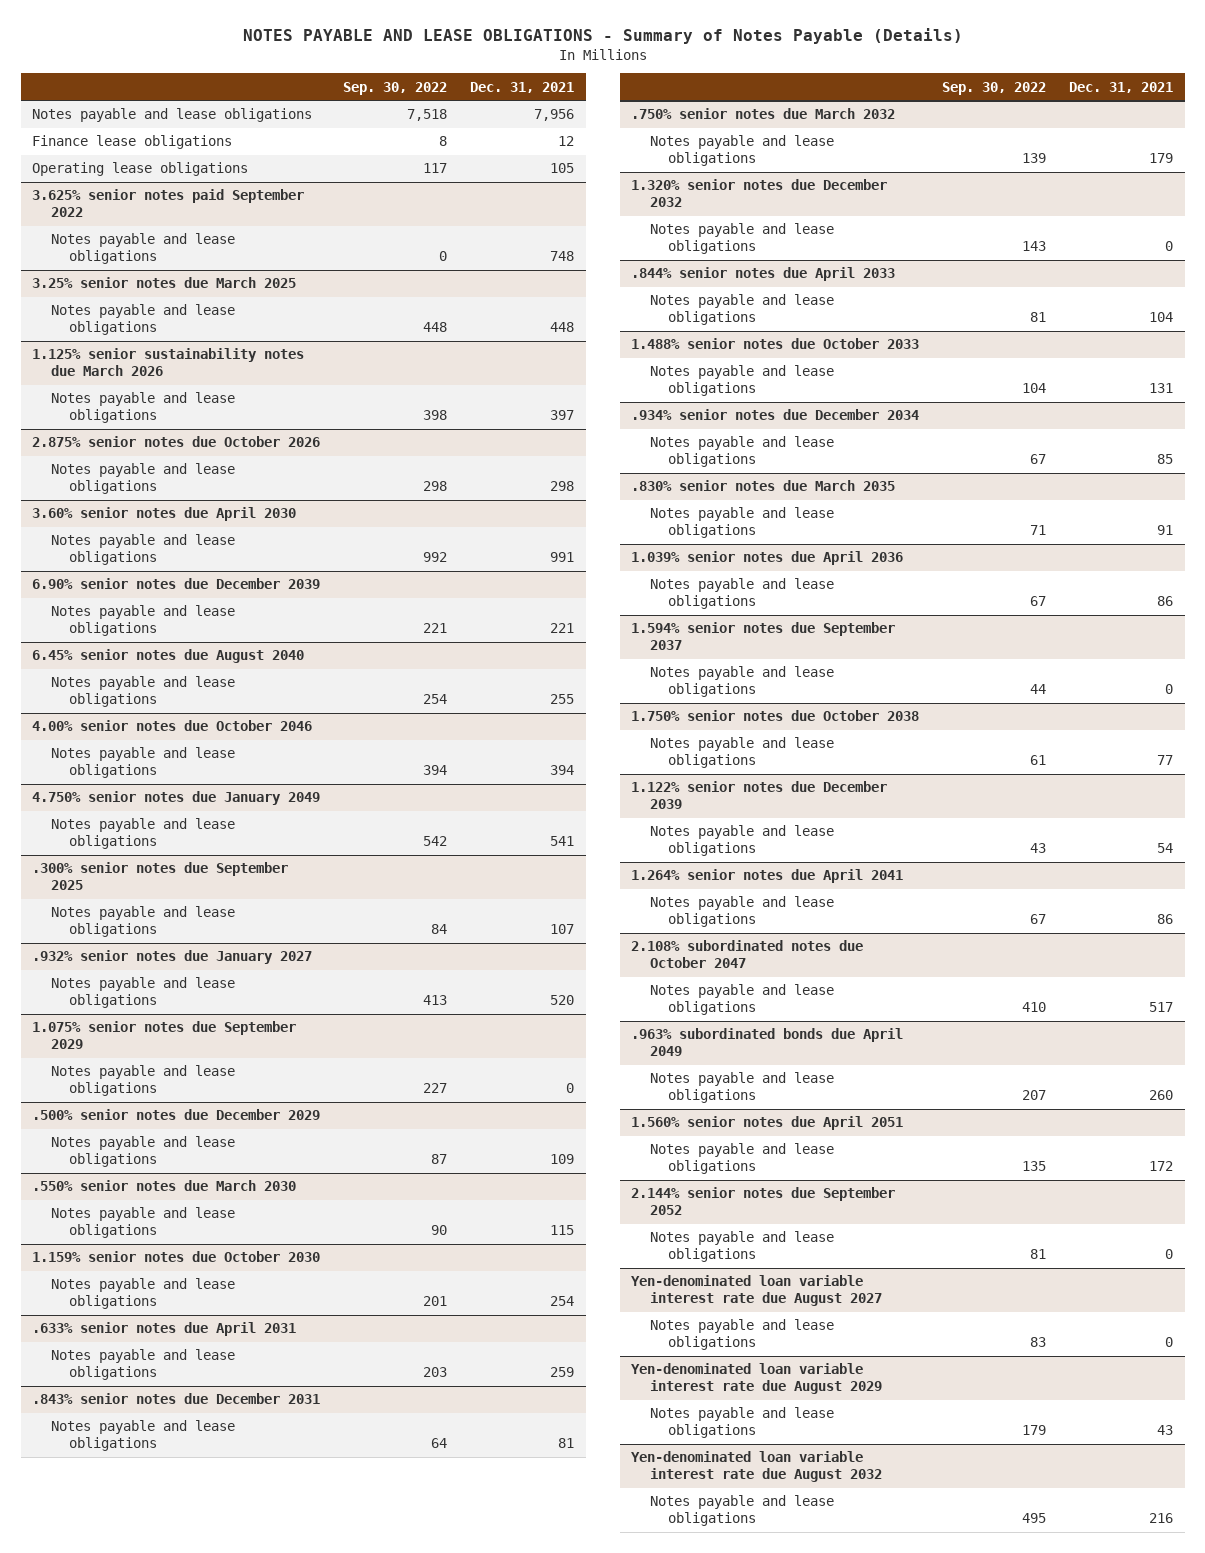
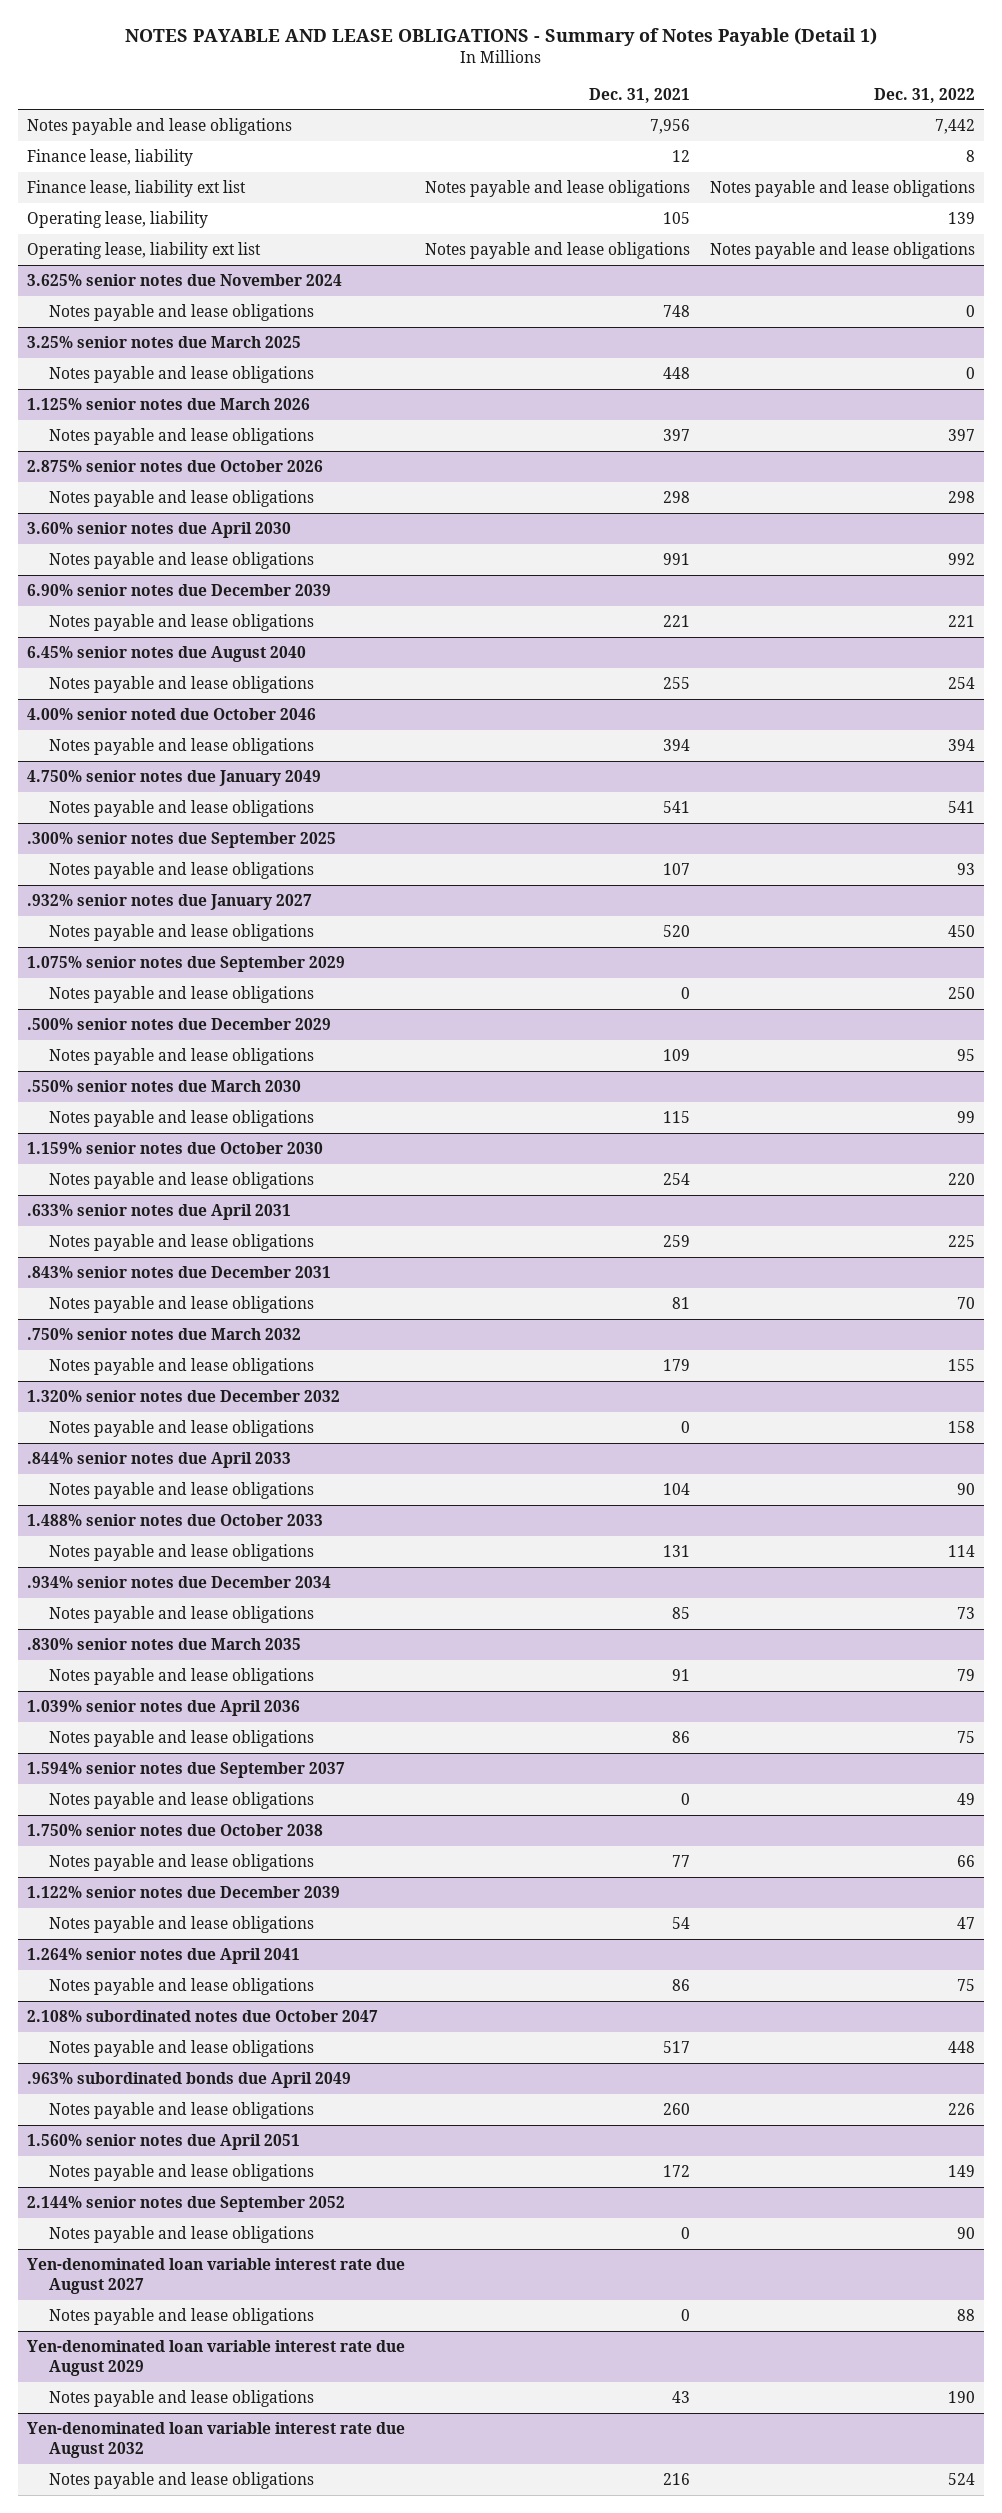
- NOTES PAYABLE AND LEASE OBLIGATIONS - Summary of Notes Payable (Details)
+ NOTES PAYABLE AND LEASE OBLIGATIONS - Summary of Notes Payable (Detail 1)
- | Sep. 30, 2022 | Dec. 31, 2021
+ | Dec. 31, 2021 | Dec. 31, 2022
- Finance lease obligations | 8 | 12
- Operating lease obligations | 117 | 105
- 3.625% senior notes paid September 2022
+ Finance lease, liability | 12 | 8
+ Finance lease, liability ext list | Notes payable and lease obligations | Notes payable and lease obligations
+ Operating lease, liability | 105 | 139
+ Operating lease, liability ext list | Notes payable and lease obligations | Notes payable and lease obligations
+ 3.625% senior notes due November 2024
- 1.125% senior sustainability notes due March 2026
+ 1.125% senior notes due March 2026
- 4.00% senior notes due October 2046
+ 4.00% senior noted due October 2046

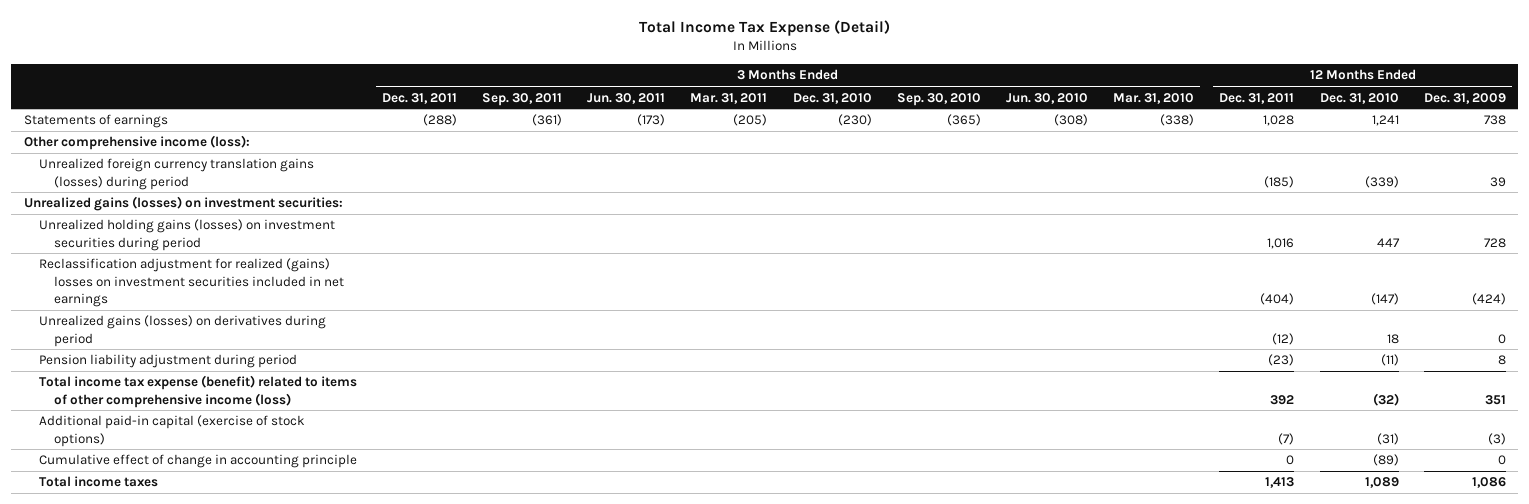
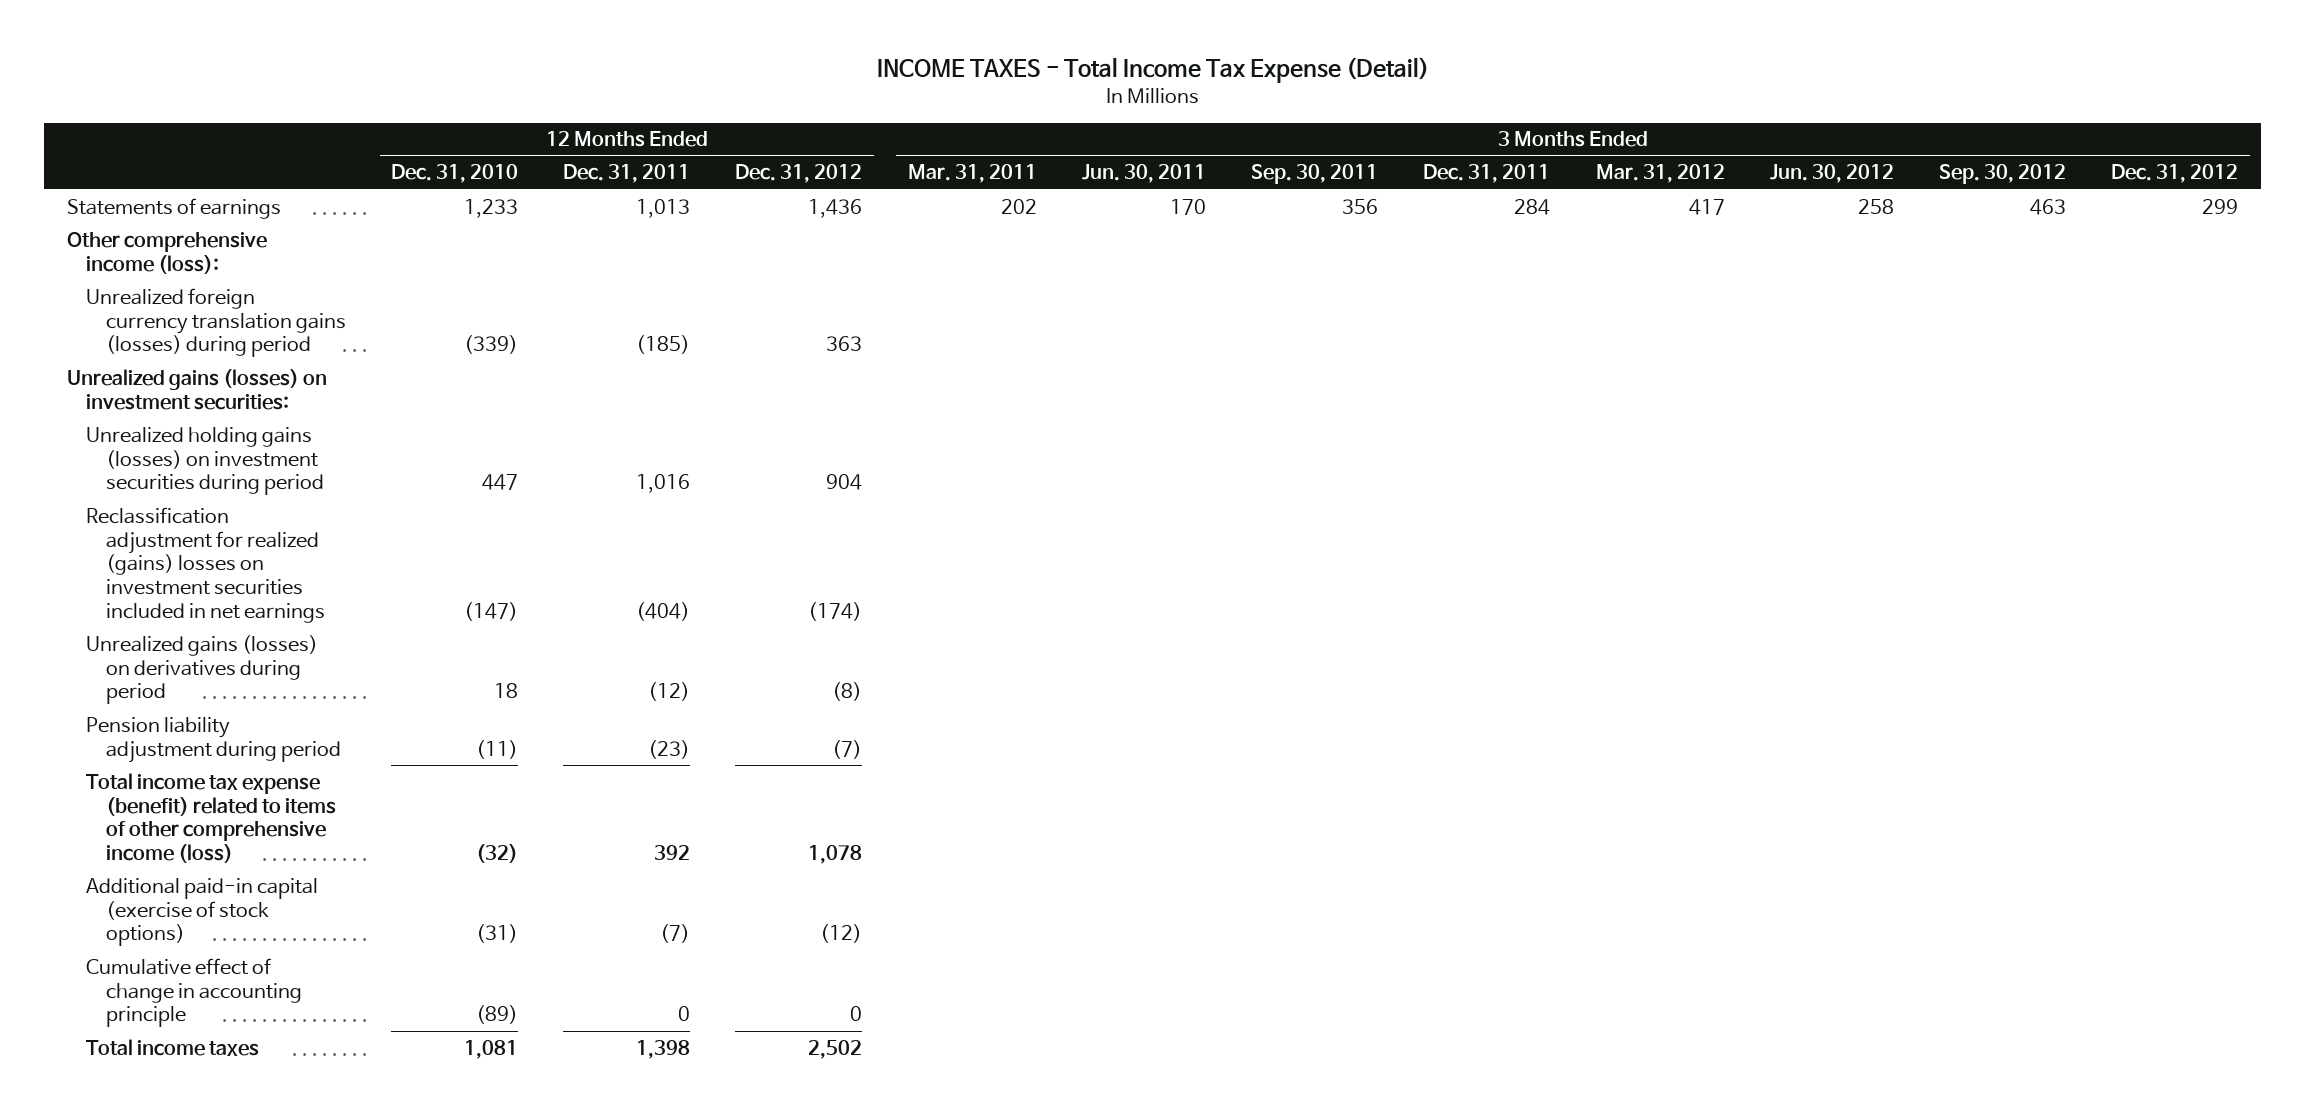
- Total Income Tax Expense (Detail)
+ INCOME TAXES - Total Income Tax Expense (Detail)
- | 3 Months Ended Dec. 31, 2011 | 3 Months Ended Sep. 30, 2011 | 3 Months Ended Jun. 30, 2011 | 3 Months Ended Mar. 31, 2011 | 3 Months Ended Dec. 31, 2010 | 3 Months Ended Sep. 30, 2010 | 3 Months Ended Jun. 30, 2010 | 3 Months Ended Mar. 31, 2010 | 12 Months Ended Dec. 31, 2011 | 12 Months Ended Dec. 31, 2010 | 12 Months Ended Dec. 31, 2009
+ | 12 Months Ended Dec. 31, 2010 | 12 Months Ended Dec. 31, 2011 | 12 Months Ended Dec. 31, 2012 | 3 Months Ended Mar. 31, 2011 | 3 Months Ended Jun. 30, 2011 | 3 Months Ended Sep. 30, 2011 | 3 Months Ended Dec. 31, 2011 | 3 Months Ended Mar. 31, 2012 | 3 Months Ended Jun. 30, 2012 | 3 Months Ended Sep. 30, 2012 | 3 Months Ended Dec. 31, 2012
- Statements of earnings | (288) | (361) | (173) | (205) | (230) | (365) | (308) | (338) | 1,028 | 1,241 | 738
+ Statements of earnings | 1,233 | 1,013 | 1,436 | 202 | 170 | 356 | 284 | 417 | 258 | 463 | 299
- Total income taxes | | | | | | | | | 1,413 | 1,089 | 1,086
+ Total income taxes | 1,081 | 1,398 | 2,502 | | | | | | | |

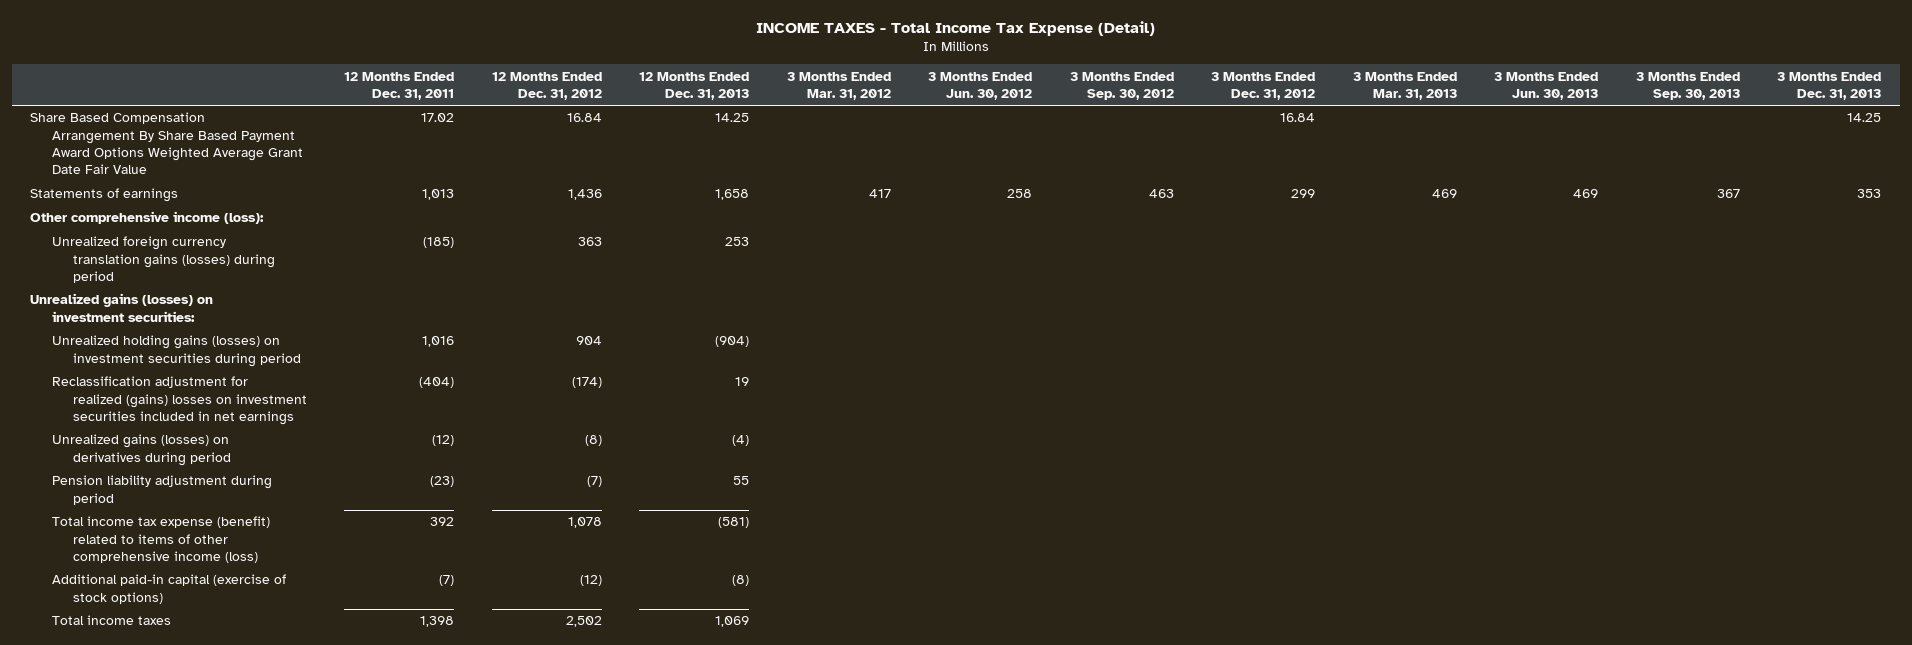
- | 12 Months Ended Dec. 31, 2010 | 12 Months Ended Dec. 31, 2011 | 12 Months Ended Dec. 31, 2012 | 3 Months Ended Mar. 31, 2011 | 3 Months Ended Jun. 30, 2011 | 3 Months Ended Sep. 30, 2011 | 3 Months Ended Dec. 31, 2011 | 3 Months Ended Mar. 31, 2012 | 3 Months Ended Jun. 30, 2012 | 3 Months Ended Sep. 30, 2012 | 3 Months Ended Dec. 31, 2012
+ | 12 Months Ended Dec. 31, 2011 | 12 Months Ended Dec. 31, 2012 | 12 Months Ended Dec. 31, 2013 | 3 Months Ended Mar. 31, 2012 | 3 Months Ended Jun. 30, 2012 | 3 Months Ended Sep. 30, 2012 | 3 Months Ended Dec. 31, 2012 | 3 Months Ended Mar. 31, 2013 | 3 Months Ended Jun. 30, 2013 | 3 Months Ended Sep. 30, 2013 | 3 Months Ended Dec. 31, 2013
+ Share Based Compensation Arrangement By Share Based Payment Award Options Weighted Average Grant Date Fair Value | 17.02 | 16.84 | 14.25 | | | | 16.84 | | | | 14.25
- Cumulative effect of change in accounting principle | (89) | 0 | 0 | | | | | | | |

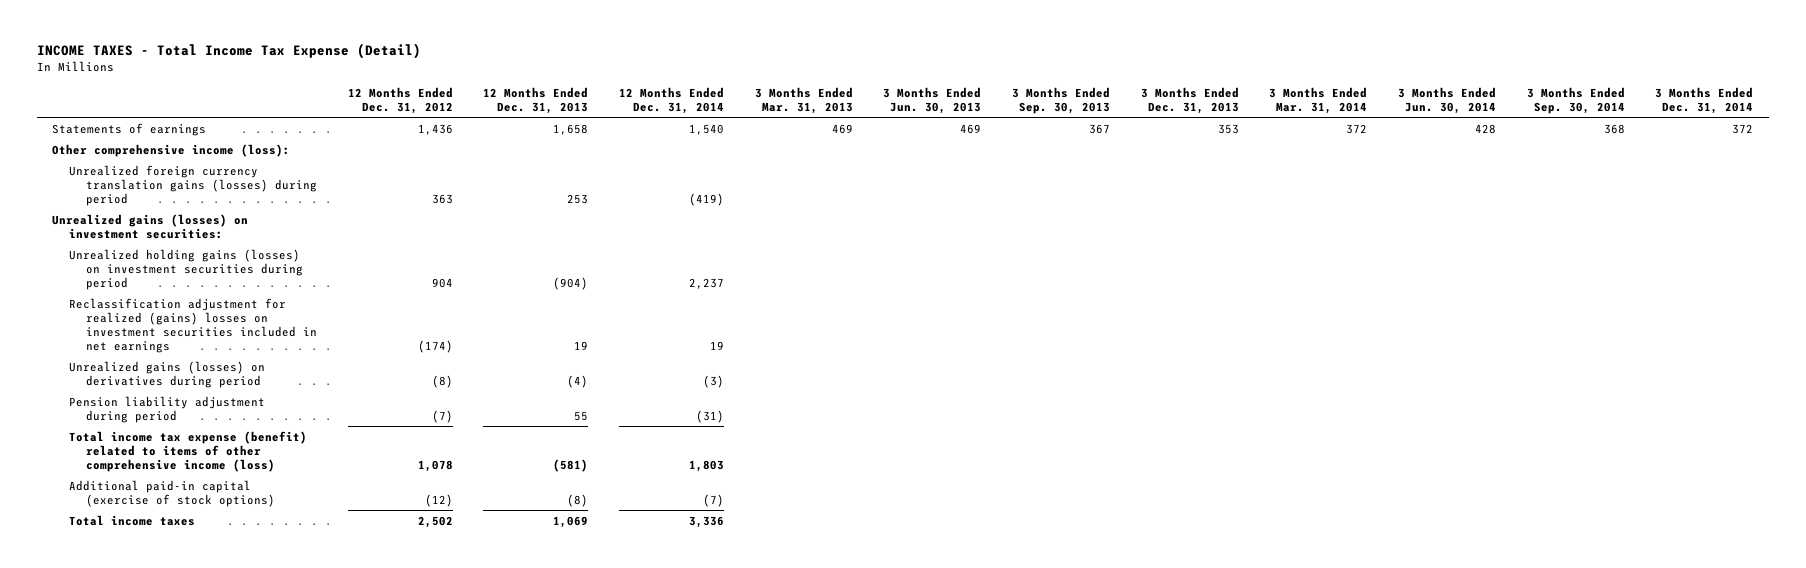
- | 12 Months Ended Dec. 31, 2011 | 12 Months Ended Dec. 31, 2012 | 12 Months Ended Dec. 31, 2013 | 3 Months Ended Mar. 31, 2012 | 3 Months Ended Jun. 30, 2012 | 3 Months Ended Sep. 30, 2012 | 3 Months Ended Dec. 31, 2012 | 3 Months Ended Mar. 31, 2013 | 3 Months Ended Jun. 30, 2013 | 3 Months Ended Sep. 30, 2013 | 3 Months Ended Dec. 31, 2013
+ | 12 Months Ended Dec. 31, 2012 | 12 Months Ended Dec. 31, 2013 | 12 Months Ended Dec. 31, 2014 | 3 Months Ended Mar. 31, 2013 | 3 Months Ended Jun. 30, 2013 | 3 Months Ended Sep. 30, 2013 | 3 Months Ended Dec. 31, 2013 | 3 Months Ended Mar. 31, 2014 | 3 Months Ended Jun. 30, 2014 | 3 Months Ended Sep. 30, 2014 | 3 Months Ended Dec. 31, 2014
- Share Based Compensation Arrangement By Share Based Payment Award Options Weighted Average Grant Date Fair Value | 17.02 | 16.84 | 14.25 | | | | 16.84 | | | | 14.25

